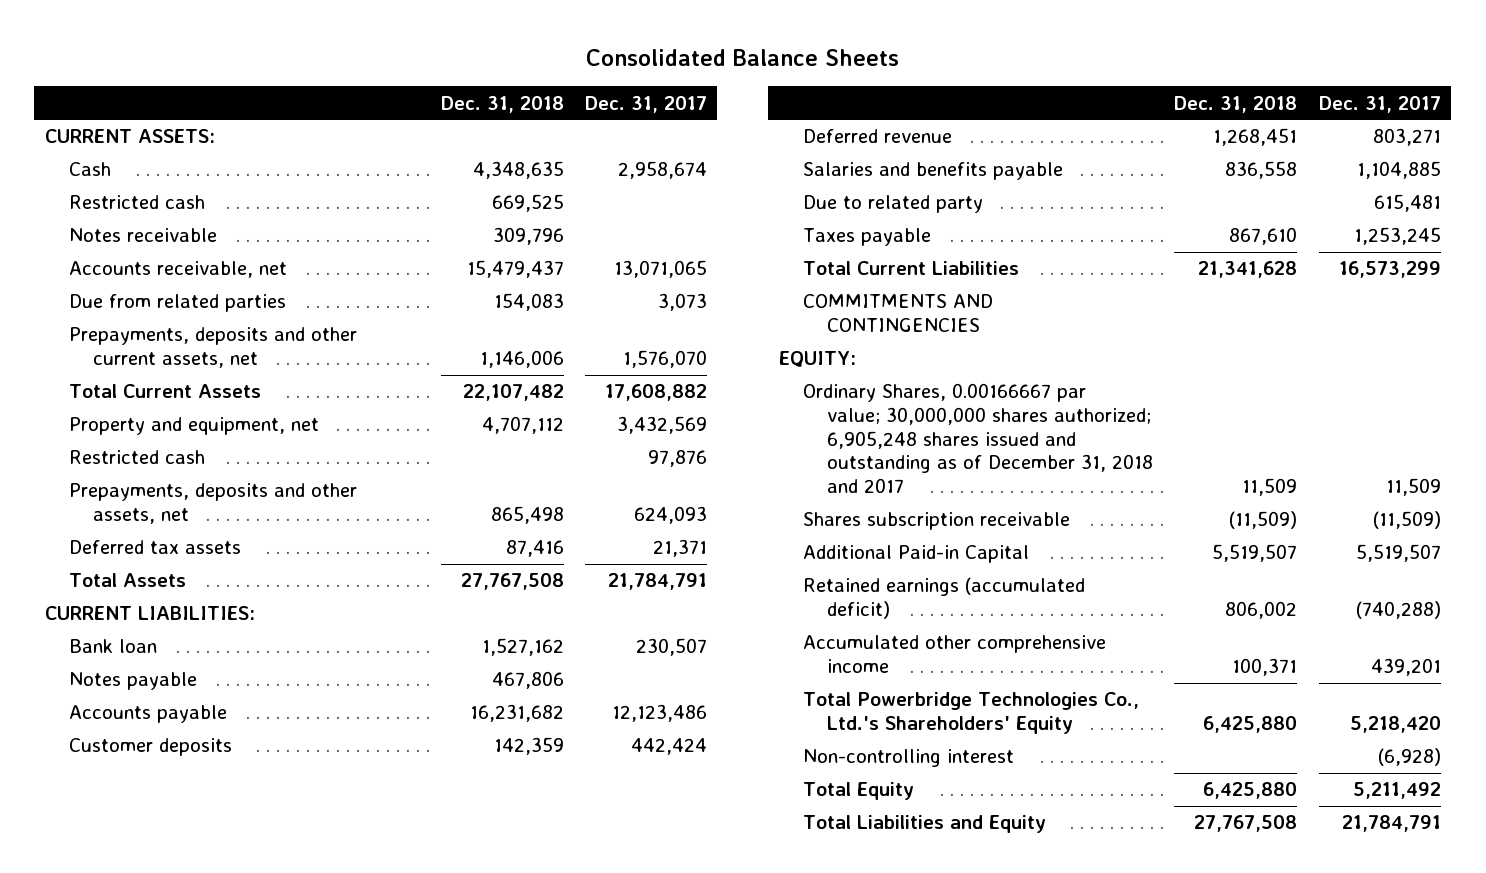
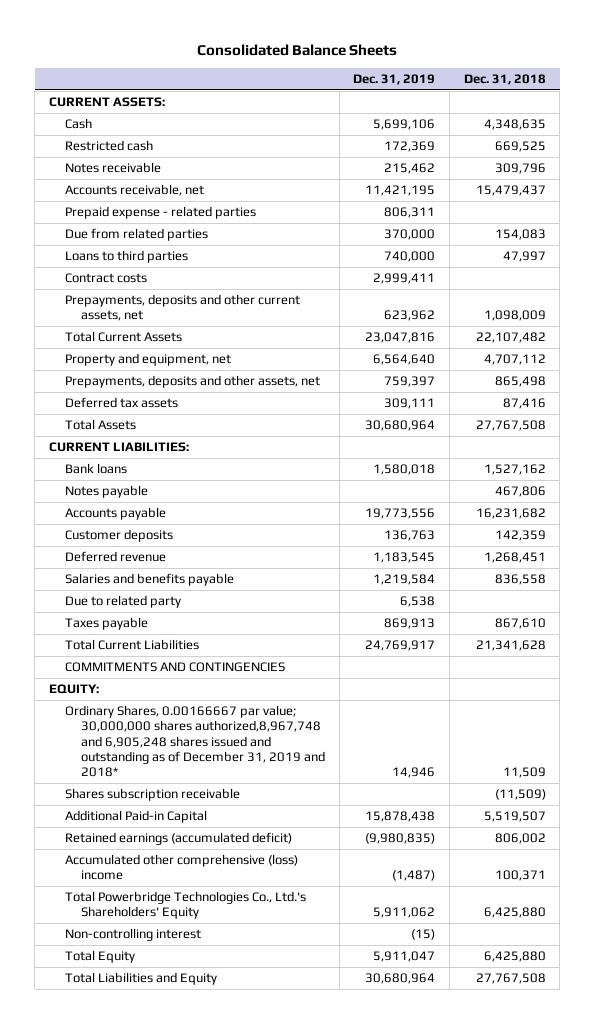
- | Dec. 31, 2018 | Dec. 31, 2017
+ | Dec. 31, 2019 | Dec. 31, 2018
+ Prepaid expense - related parties | 806,311 |
- Prepayments, deposits and other current assets, net | 1,146,006 | 1,576,070
+ Loans to third parties | 740,000 | 47,997
+ Contract costs | 2,999,411 |
+ Prepayments, deposits and other current assets, net | 623,962 | 1,098,009
- Restricted cash | | 97,876
- Bank loan | 1,527,162 | 230,507
+ Bank loans | 1,580,018 | 1,527,162
- Ordinary Shares, 0.00166667 par value; 30,000,000 shares authorized; 6,905,248 shares issued and outstanding as of December 31, 2018 and 2017 | 11,509 | 11,509
+ Ordinary Shares, 0.00166667 par value; 30,000,000 shares authorized,8,967,748 and 6,905,248 shares issued and outstanding as of December 31, 2019 and 2018* | 14,946 | 11,509
- Accumulated other comprehensive income | 100,371 | 439,201
+ Accumulated other comprehensive (loss) income | (1,487) | 100,371

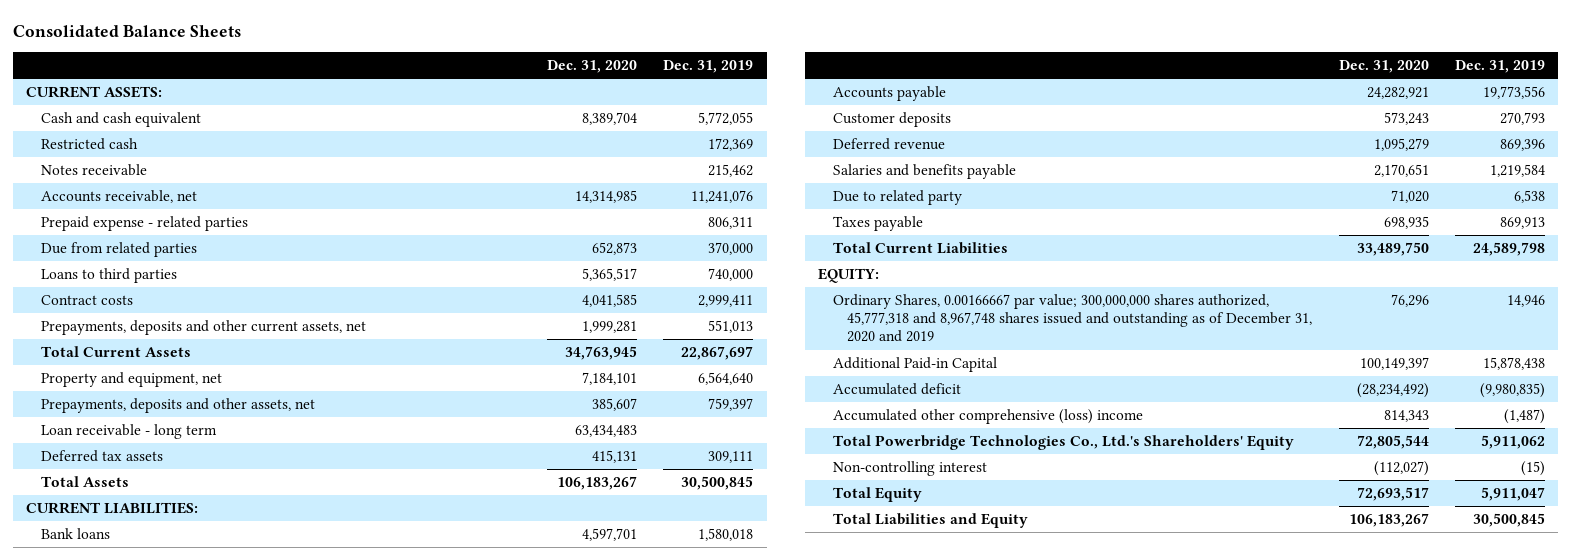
- | Dec. 31, 2019 | Dec. 31, 2018
+ | Dec. 31, 2020 | Dec. 31, 2019
- Cash | 5,699,106 | 4,348,635
+ Cash and cash equivalent | 8,389,704 | 5,772,055
- Accounts receivable, net | 11,421,195 | 15,479,437
+ Accounts receivable, net | 14,314,985 | 11,241,076
- Prepayments, deposits and other current assets, net | 623,962 | 1,098,009
- Total Current Assets | 23,047,816 | 22,107,482
+ Prepayments, deposits and other current assets, net | 1,999,281 | 551,013
+ Total Current Assets | 34,763,945 | 22,867,697
+ Loan receivable - long term | 63,434,483 |
- Total Assets | 30,680,964 | 27,767,508
+ Total Assets | 106,183,267 | 30,500,845
- Notes payable | | 467,806
- Customer deposits | 136,763 | 142,359
- Deferred revenue | 1,183,545 | 1,268,451
+ Customer deposits | 573,243 | 270,793
+ Deferred revenue | 1,095,279 | 869,396
- Total Current Liabilities | 24,769,917 | 21,341,628
- COMMITMENTS AND CONTINGENCIES
+ Total Current Liabilities | 33,489,750 | 24,589,798
- Ordinary Shares, 0.00166667 par value; 30,000,000 shares authorized,8,967,748 and 6,905,248 shares issued and outstanding as of December 31, 2019 and 2018* | 14,946 | 11,509
- Shares subscription receivable | | (11,509)
+ Ordinary Shares, 0.00166667 par value; 300,000,000 shares authorized, 45,777,318 and 8,967,748 shares issued and outstanding as of December 31, 2020 and 2019 | 76,296 | 14,946
- Retained earnings (accumulated deficit) | (9,980,835) | 806,002
+ Accumulated deficit | (28,234,492) | (9,980,835)
- Total Liabilities and Equity | 30,680,964 | 27,767,508
+ Total Liabilities and Equity | 106,183,267 | 30,500,845

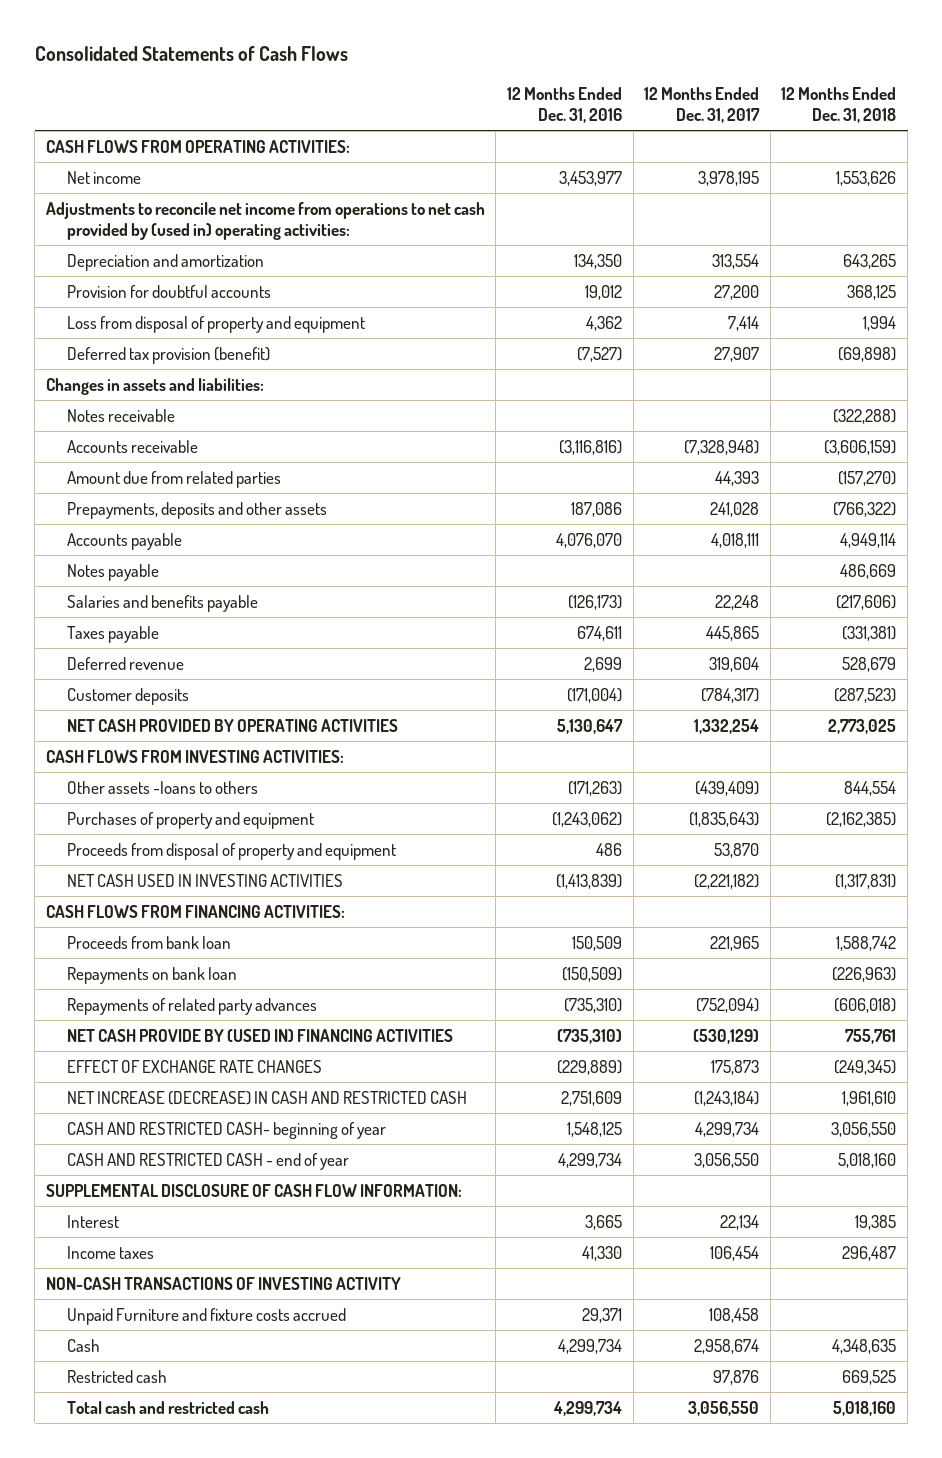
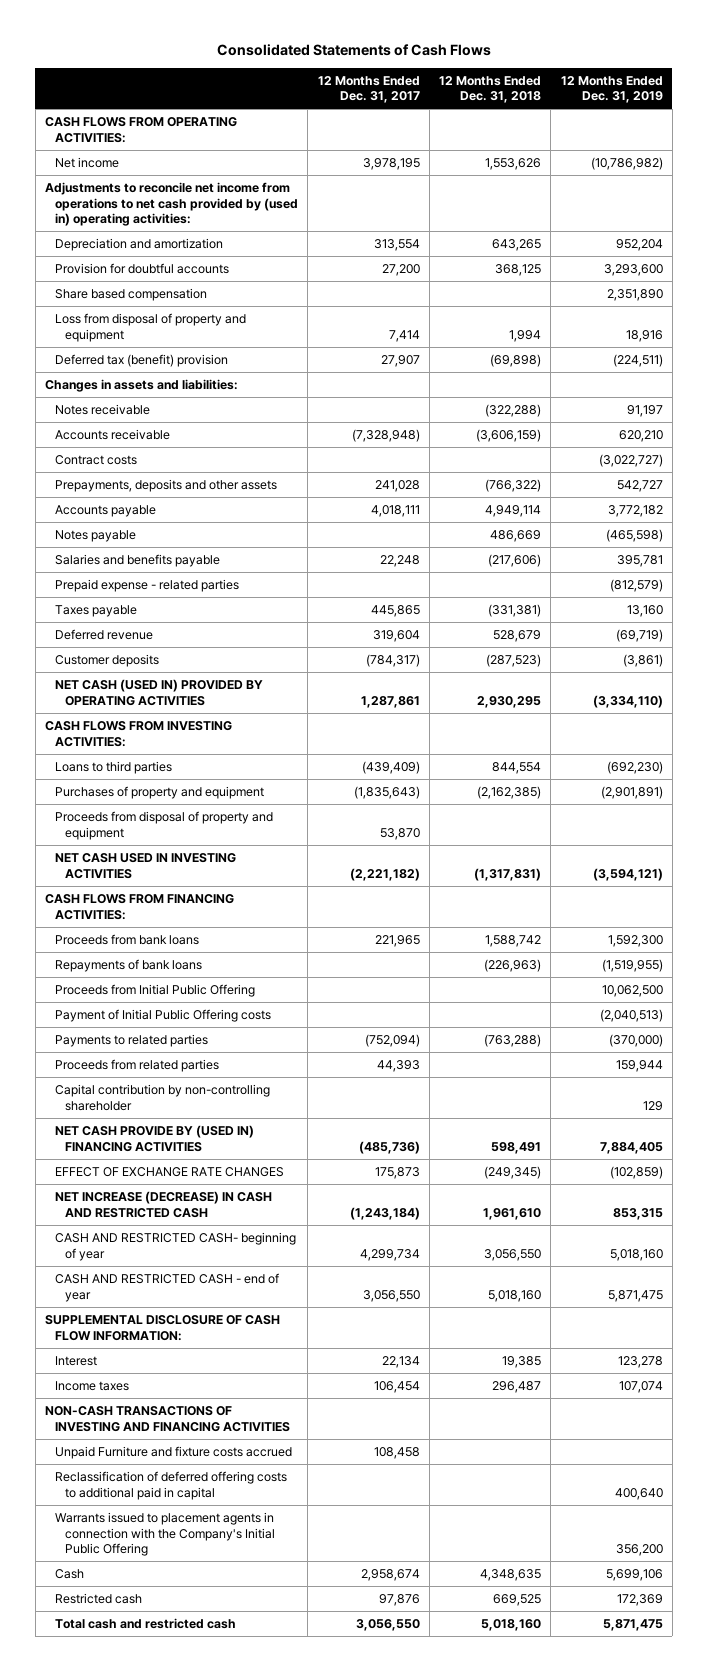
- | 12 Months Ended Dec. 31, 2016 | 12 Months Ended Dec. 31, 2017 | 12 Months Ended Dec. 31, 2018
+ | 12 Months Ended Dec. 31, 2017 | 12 Months Ended Dec. 31, 2018 | 12 Months Ended Dec. 31, 2019
+ Share based compensation | | | 2,351,890
- Deferred tax provision (benefit) | (7,527) | 27,907 | (69,898)
+ Deferred tax (benefit) provision | 27,907 | (69,898) | (224,511)
- Amount due from related parties | | 44,393 | (157,270)
+ Contract costs | | | (3,022,727)
+ Prepaid expense - related parties | | | (812,579)
- NET CASH PROVIDED BY OPERATING ACTIVITIES | 5,130,647 | 1,332,254 | 2,773,025
+ NET CASH (USED IN) PROVIDED BY OPERATING ACTIVITIES | 1,287,861 | 2,930,295 | (3,334,110)
- Other assets -loans to others | (171,263) | (439,409) | 844,554
+ Loans to third parties | (439,409) | 844,554 | (692,230)
- Proceeds from bank loan | 150,509 | 221,965 | 1,588,742
- Repayments on bank loan | (150,509) | | (226,963)
- Repayments of related party advances | (735,310) | (752,094) | (606,018)
- NET CASH PROVIDE BY (USED IN) FINANCING ACTIVITIES | (735,310) | (530,129) | 755,761
+ Proceeds from bank loans | 221,965 | 1,588,742 | 1,592,300
+ Repayments of bank loans | | (226,963) | (1,519,955)
+ Proceeds from Initial Public Offering | | | 10,062,500
+ Payment of Initial Public Offering costs | | | (2,040,513)
+ Payments to related parties | (752,094) | (763,288) | (370,000)
+ Proceeds from related parties | 44,393 | | 159,944
+ Capital contribution by non-controlling shareholder | | | 129
+ NET CASH PROVIDE BY (USED IN) FINANCING ACTIVITIES | (485,736) | 598,491 | 7,884,405
- NON-CASH TRANSACTIONS OF INVESTING ACTIVITY
+ NON-CASH TRANSACTIONS OF INVESTING AND FINANCING ACTIVITIES
+ Reclassification of deferred offering costs to additional paid in capital | | | 400,640
+ Warrants issued to placement agents in connection with the Company's Initial Public Offering | | | 356,200

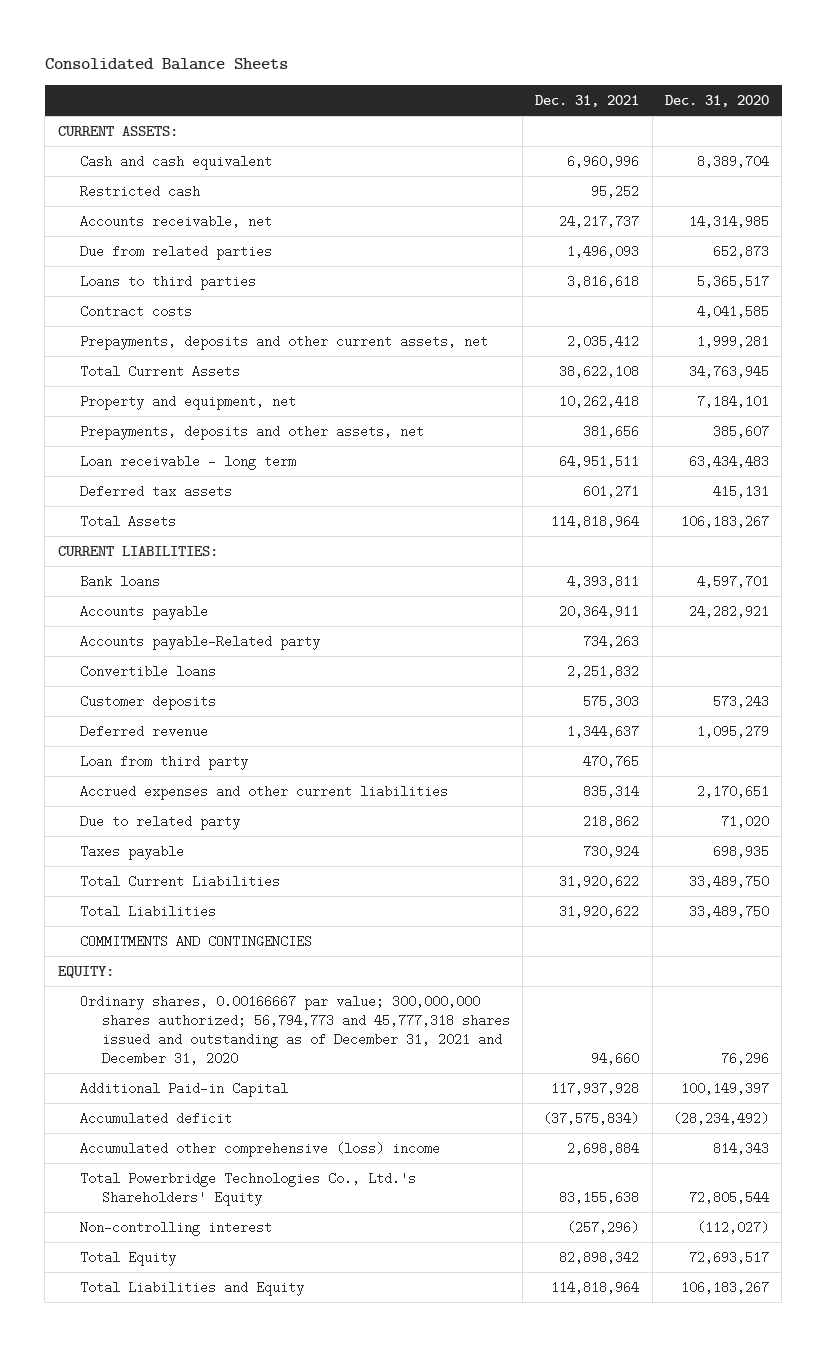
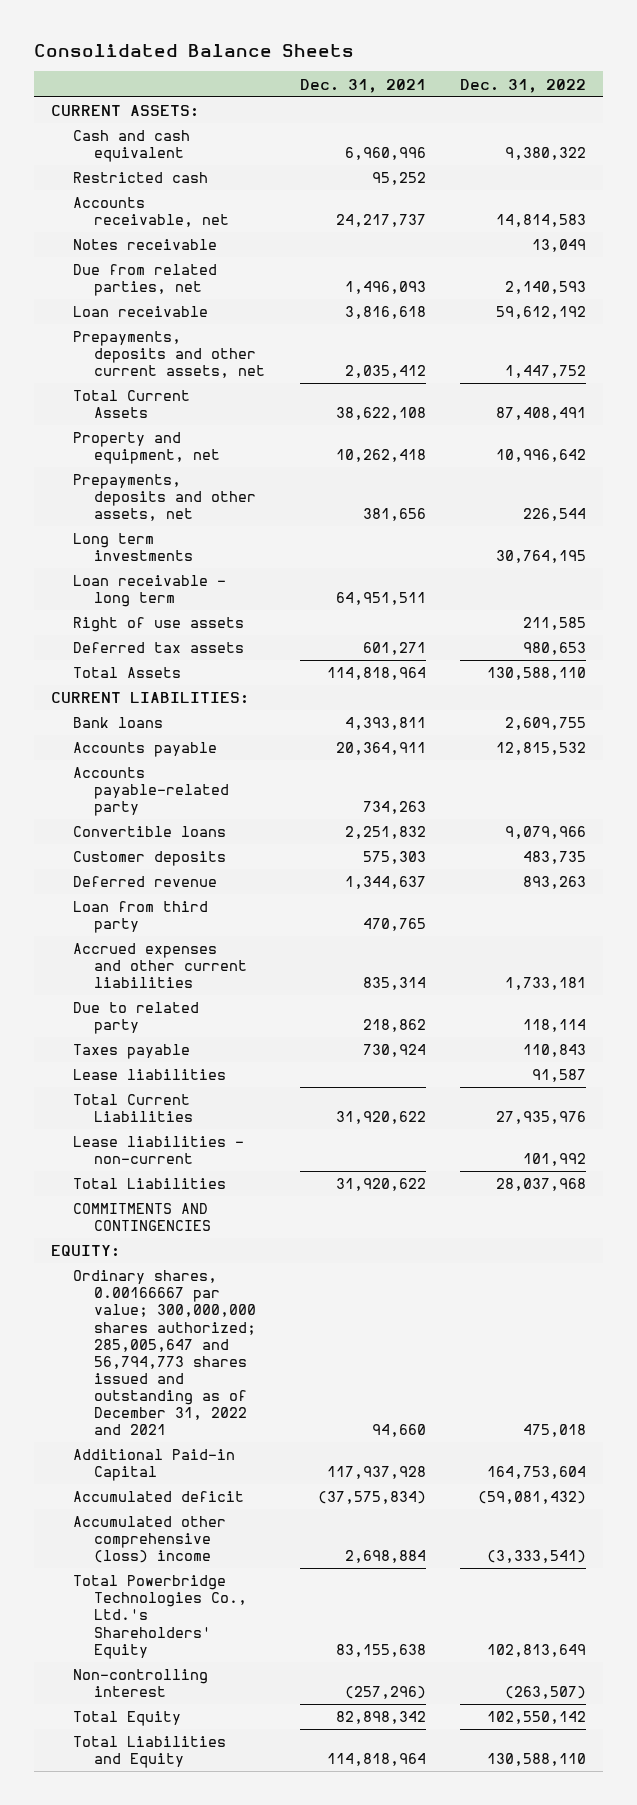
- | Dec. 31, 2021 | Dec. 31, 2020
+ | Dec. 31, 2021 | Dec. 31, 2022
- Due from related parties | 1,496,093 | 652,873
- Loans to third parties | 3,816,618 | 5,365,517
- Contract costs | | 4,041,585
+ Notes receivable | | 13,049
+ Due from related parties, net | 1,496,093 | 2,140,593
+ Loan receivable | 3,816,618 | 59,612,192
+ Long term investments | | 30,764,195
+ Right of use assets | | 211,585
- Accounts payable-Related party | 734,263 |
+ Accounts payable-related party | 734,263 |
+ Lease liabilities | | 91,587
+ Lease liabilities - non-current | | 101,992
- Ordinary shares, 0.00166667 par value; 300,000,000 shares authorized; 56,794,773 and 45,777,318 shares issued and outstanding as of December 31, 2021 and December 31, 2020 | 94,660 | 76,296
+ Ordinary shares, 0.00166667 par value; 300,000,000 shares authorized; 285,005,647 and 56,794,773 shares issued and outstanding as of December 31, 2022 and 2021 | 94,660 | 475,018

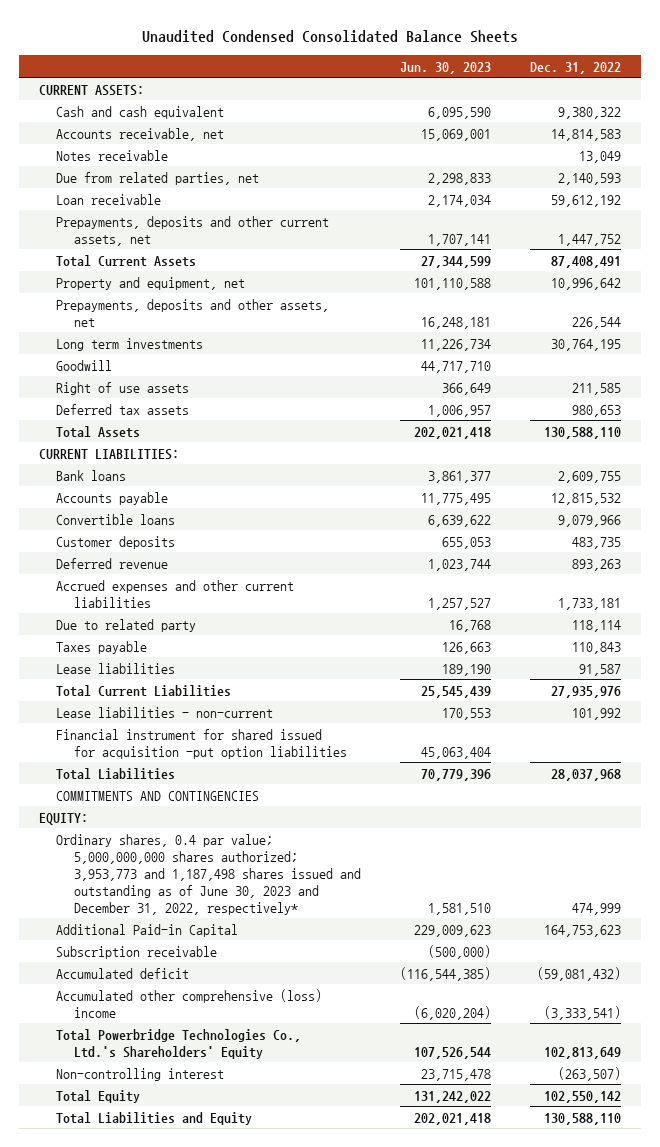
- Consolidated Balance Sheets
+ Unaudited Condensed Consolidated Balance Sheets
- | Dec. 31, 2021 | Dec. 31, 2022
+ | Jun. 30, 2023 | Dec. 31, 2022
- Restricted cash | 95,252 |
- Loan receivable - long term | 64,951,511 |
+ Goodwill | 44,717,710 |
- Accounts payable-related party | 734,263 |
- Loan from third party | 470,765 |
+ Financial instrument for shared issued for acquisition -put option liabilities | 45,063,404 |
- Ordinary shares, 0.00166667 par value; 300,000,000 shares authorized; 285,005,647 and 56,794,773 shares issued and outstanding as of December 31, 2022 and 2021 | 94,660 | 475,018
- Additional Paid-in Capital | 117,937,928 | 164,753,604
+ Ordinary shares, 0.4 par value; 5,000,000,000 shares authorized; 3,953,773 and 1,187,498 shares issued and outstanding as of June 30, 2023 and December 31, 2022, respectively* | 1,581,510 | 474,999
+ Additional Paid-in Capital | 229,009,623 | 164,753,623
+ Subscription receivable | (500,000) |

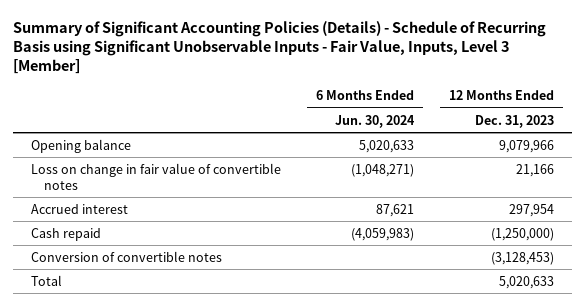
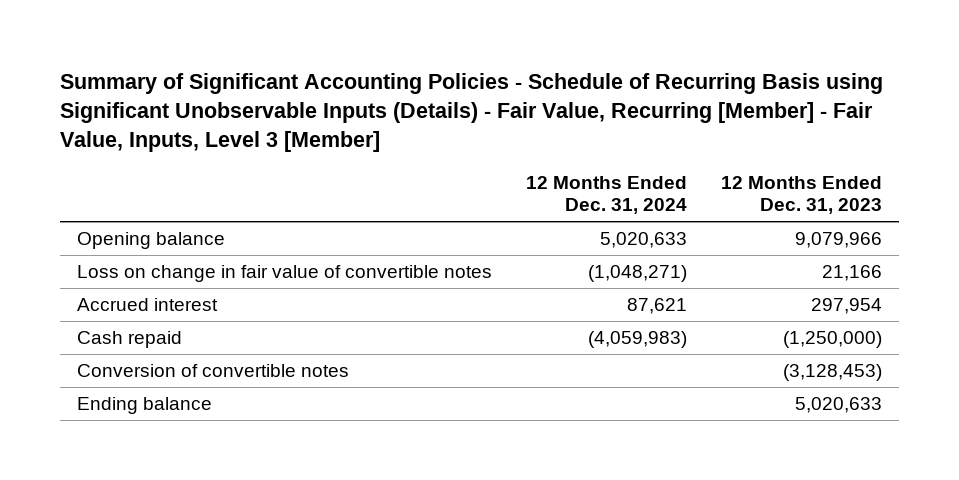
- Summary of Significant Accounting Policies (Details) - Schedule of Recurring Basis using Significant Unobservable Inputs - Fair Value, Inputs, Level 3 [Member]
+ Summary of Significant Accounting Policies - Schedule of Recurring Basis using Significant Unobservable Inputs (Details) - Fair Value, Recurring [Member] - Fair Value, Inputs, Level 3 [Member]
- | 6 Months Ended Jun. 30, 2024 | 12 Months Ended Dec. 31, 2023
+ | 12 Months Ended Dec. 31, 2024 | 12 Months Ended Dec. 31, 2023
- Total | | 5,020,633
+ Ending balance | | 5,020,633

